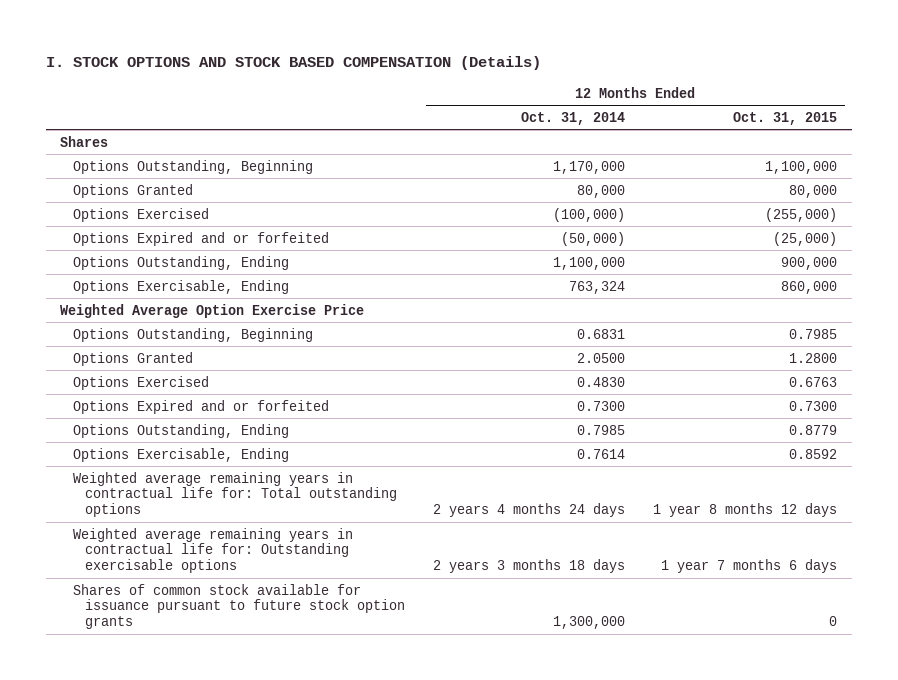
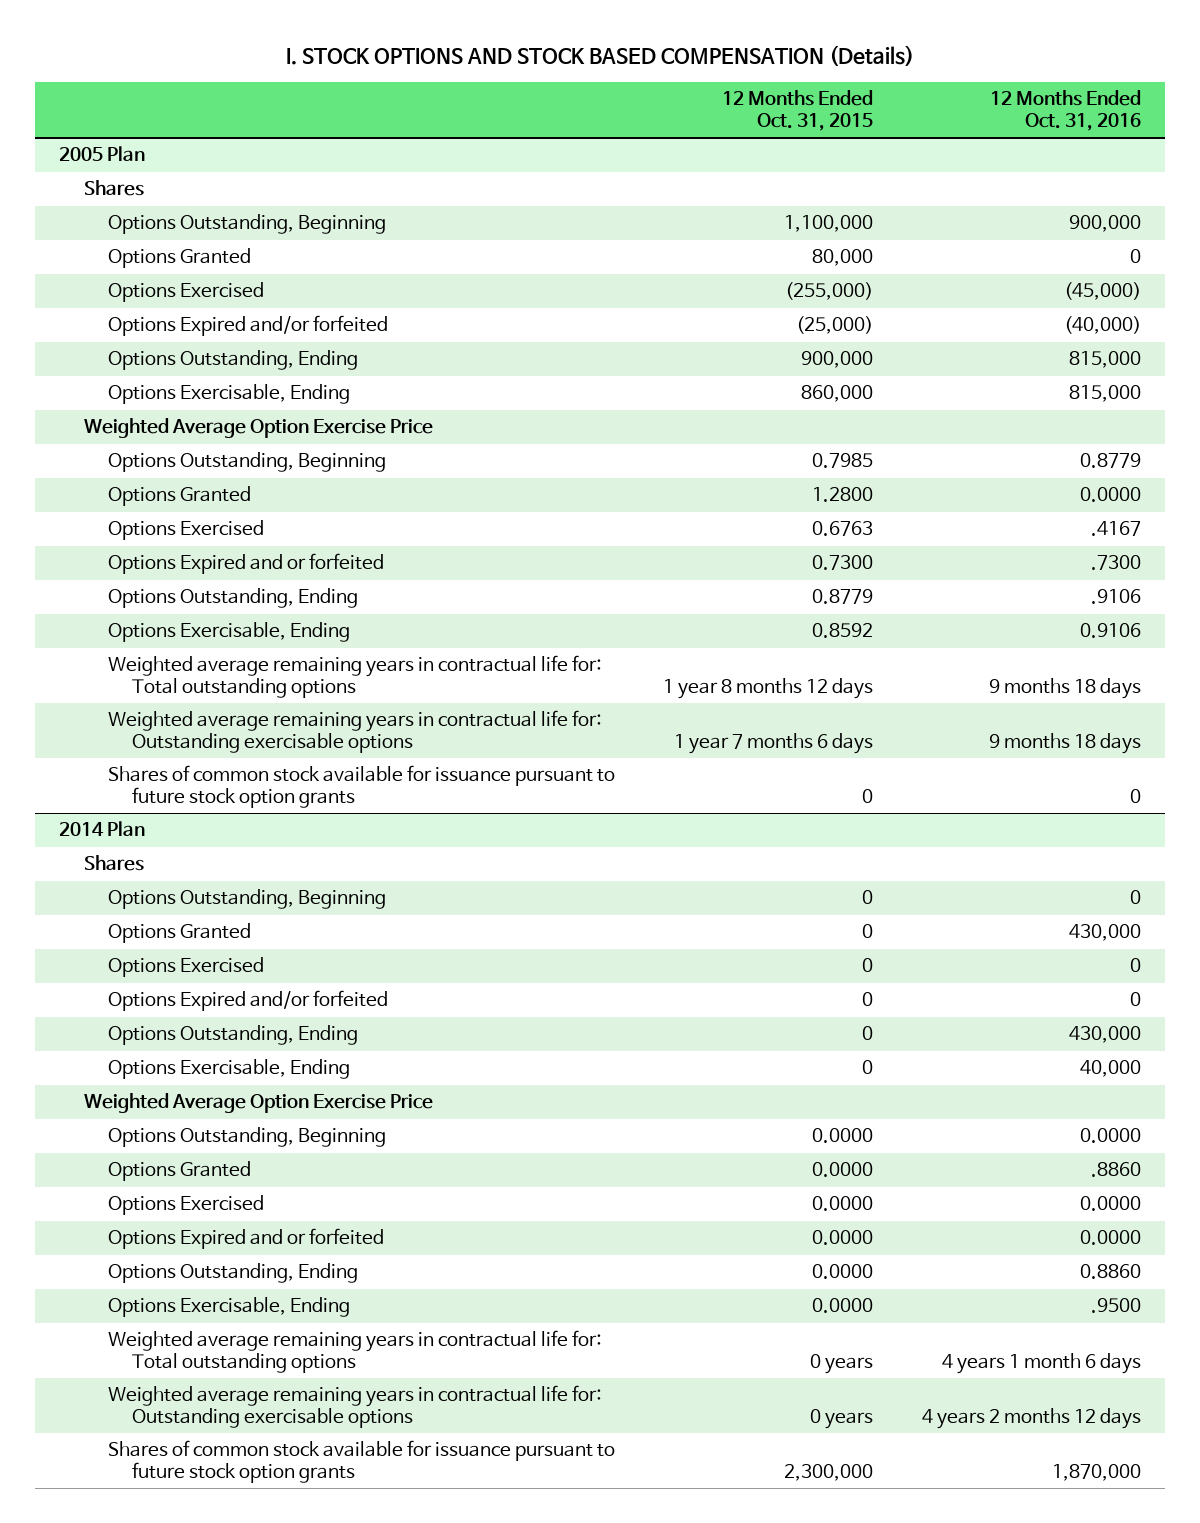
- | 12 Months Ended Oct. 31, 2014 | 12 Months Ended Oct. 31, 2015
+ | 12 Months Ended Oct. 31, 2015 | 12 Months Ended Oct. 31, 2016
+ 2005 Plan
- Options Expired and or forfeited | (50,000) | (25,000)
+ Options Expired and/or forfeited | (25,000) | (40,000)
+ 2014 Plan
+ Shares
+ Options Outstanding, Beginning | 0 | 0
+ Options Granted | 0 | 430,000
+ Options Exercised | 0 | 0
+ Options Expired and/or forfeited | 0 | 0
+ Options Outstanding, Ending | 0 | 430,000
+ Options Exercisable, Ending | 0 | 40,000
+ Weighted Average Option Exercise Price
+ Options Outstanding, Beginning | 0.0000 | 0.0000
+ Options Granted | 0.0000 | .8860
+ Options Exercised | 0.0000 | 0.0000
+ Options Expired and or forfeited | 0.0000 | 0.0000
+ Options Outstanding, Ending | 0.0000 | 0.8860
+ Options Exercisable, Ending | 0.0000 | .9500
+ Weighted average remaining years in contractual life for: Total outstanding options | 0 years | 4 years 1 month 6 days
+ Weighted average remaining years in contractual life for: Outstanding exercisable options | 0 years | 4 years 2 months 12 days
+ Shares of common stock available for issuance pursuant to future stock option grants | 2,300,000 | 1,870,000

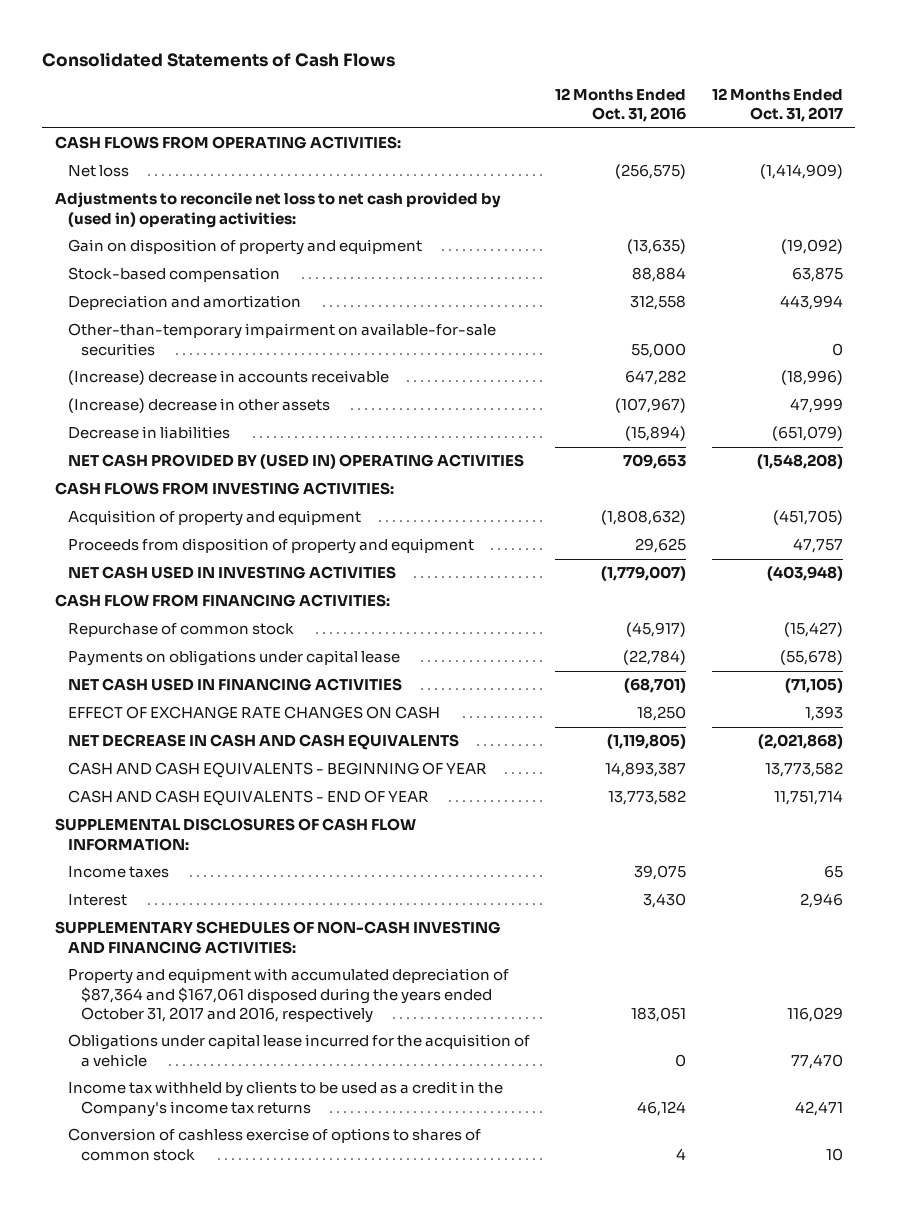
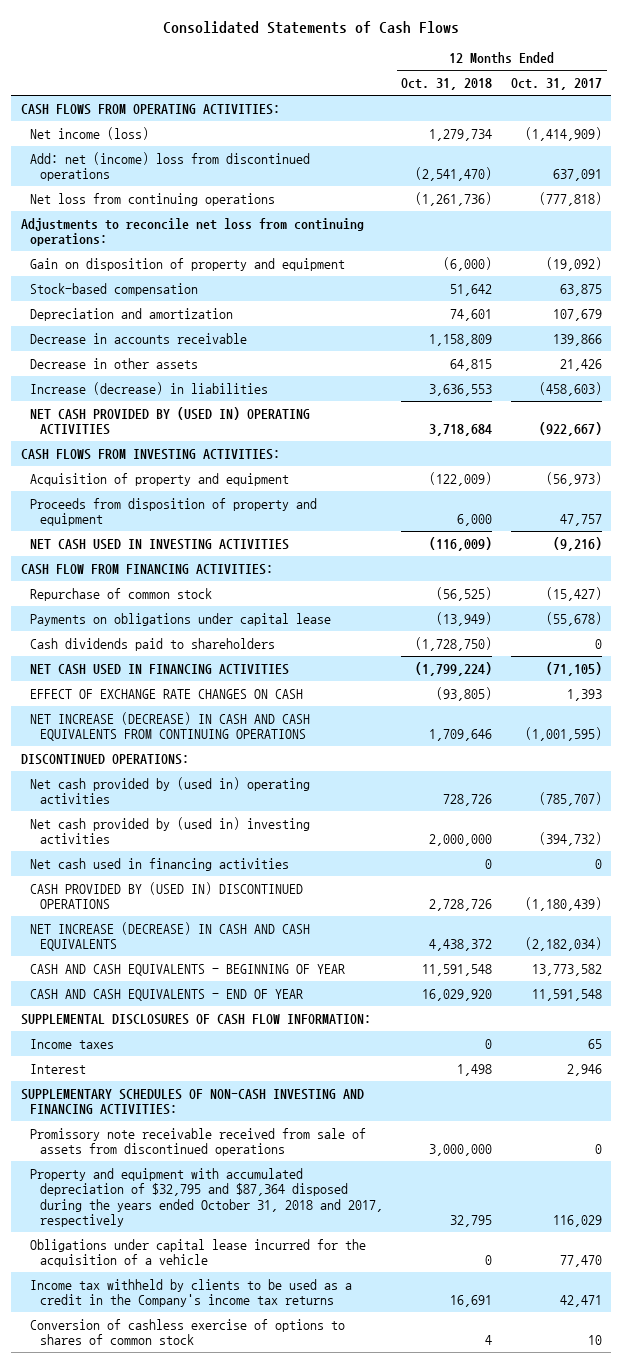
- | 12 Months Ended Oct. 31, 2016 | 12 Months Ended Oct. 31, 2017
+ | 12 Months Ended Oct. 31, 2018 | 12 Months Ended Oct. 31, 2017
- Net loss | (256,575) | (1,414,909)
- Adjustments to reconcile net loss to net cash provided by (used in) operating activities:
+ Net income (loss) | 1,279,734 | (1,414,909)
+ Add: net (income) loss from discontinued operations | (2,541,470) | 637,091
+ Net loss from continuing operations | (1,261,736) | (777,818)
+ Adjustments to reconcile net loss from continuing operations:
- Depreciation and amortization | 312,558 | 443,994
- Other-than-temporary impairment on available-for-sale securities | 55,000 | 0
- (Increase) decrease in accounts receivable | 647,282 | (18,996)
- (Increase) decrease in other assets | (107,967) | 47,999
- Decrease in liabilities | (15,894) | (651,079)
- NET CASH PROVIDED BY (USED IN) OPERATING ACTIVITIES | 709,653 | (1,548,208)
+ Depreciation and amortization | 74,601 | 107,679
+ Decrease in accounts receivable | 1,158,809 | 139,866
+ Decrease in other assets | 64,815 | 21,426
+ Increase (decrease) in liabilities | 3,636,553 | (458,603)
+ NET CASH PROVIDED BY (USED IN) OPERATING ACTIVITIES | 3,718,684 | (922,667)
- Acquisition of property and equipment | (1,808,632) | (451,705)
+ Acquisition of property and equipment | (122,009) | (56,973)
- NET CASH USED IN INVESTING ACTIVITIES | (1,779,007) | (403,948)
+ NET CASH USED IN INVESTING ACTIVITIES | (116,009) | (9,216)
+ Cash dividends paid to shareholders | (1,728,750) | 0
- NET DECREASE IN CASH AND CASH EQUIVALENTS | (1,119,805) | (2,021,868)
+ NET INCREASE (DECREASE) IN CASH AND CASH EQUIVALENTS FROM CONTINUING OPERATIONS | 1,709,646 | (1,001,595)
+ DISCONTINUED OPERATIONS:
+ Net cash provided by (used in) operating activities | 728,726 | (785,707)
+ Net cash provided by (used in) investing activities | 2,000,000 | (394,732)
+ Net cash used in financing activities | 0 | 0
+ CASH PROVIDED BY (USED IN) DISCONTINUED OPERATIONS | 2,728,726 | (1,180,439)
+ NET INCREASE (DECREASE) IN CASH AND CASH EQUIVALENTS | 4,438,372 | (2,182,034)
- CASH AND CASH EQUIVALENTS - END OF YEAR | 13,773,582 | 11,751,714
+ CASH AND CASH EQUIVALENTS - END OF YEAR | 16,029,920 | 11,591,548
- Property and equipment with accumulated depreciation of $87,364 and $167,061 disposed during the years ended October 31, 2017 and 2016, respectively | 183,051 | 116,029
+ Promissory note receivable received from sale of assets from discontinued operations | 3,000,000 | 0
+ Property and equipment with accumulated depreciation of $32,795 and $87,364 disposed during the years ended October 31, 2018 and 2017, respectively | 32,795 | 116,029

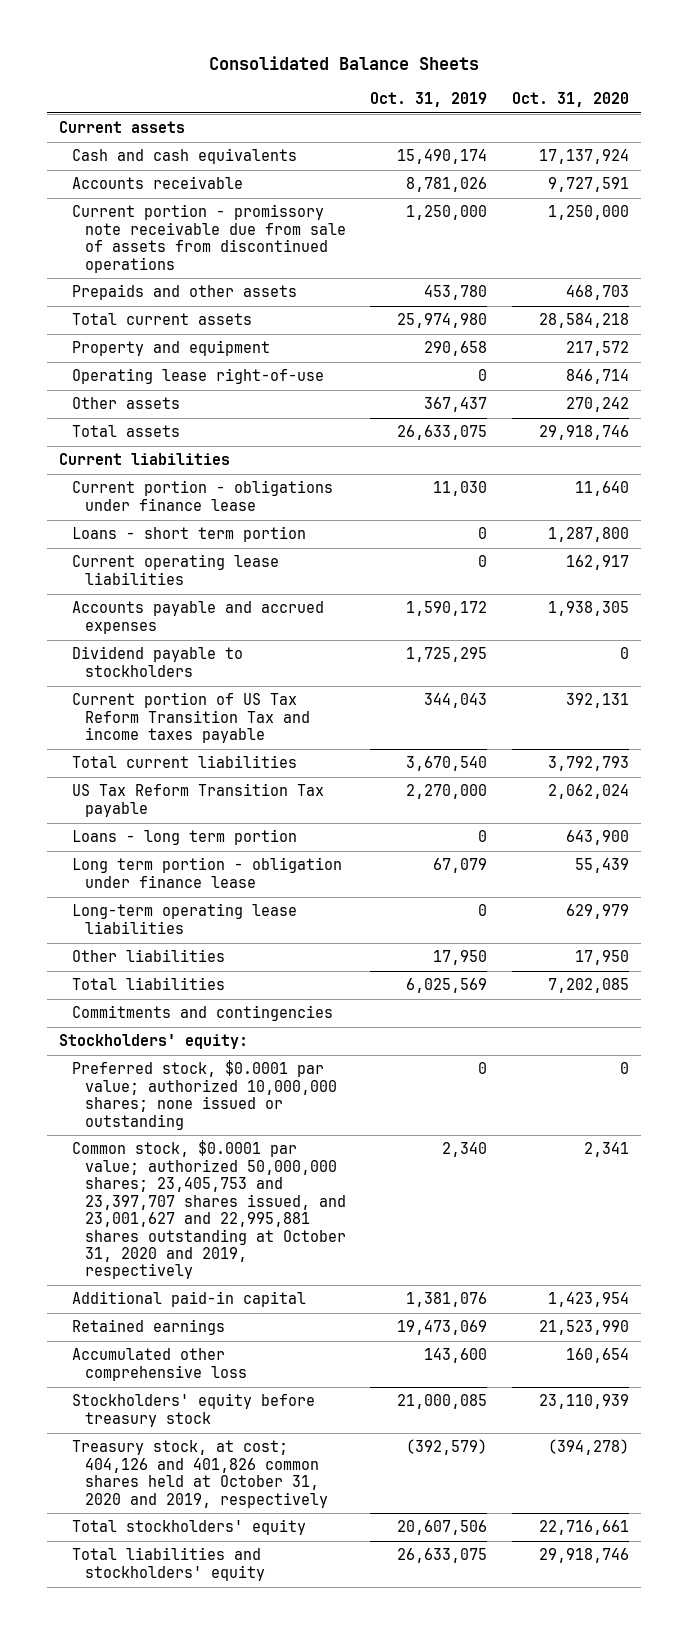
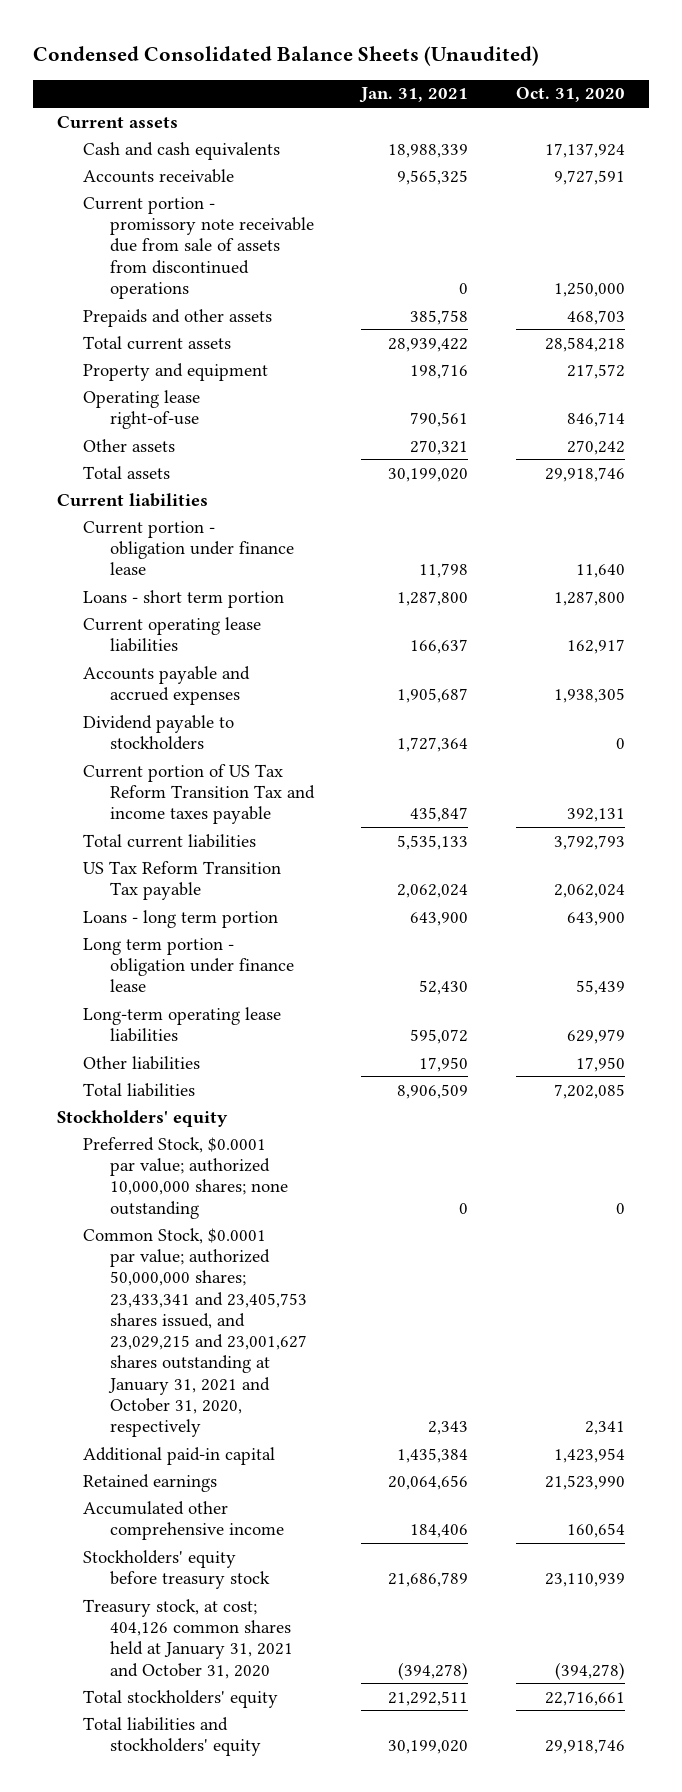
- Consolidated Balance Sheets
+ Condensed Consolidated Balance Sheets (Unaudited)
- | Oct. 31, 2019 | Oct. 31, 2020
+ | Jan. 31, 2021 | Oct. 31, 2020
- Current portion - obligations under finance lease | 11,030 | 11,640
+ Current portion - obligation under finance lease | 11,798 | 11,640
- Commitments and contingencies
- Stockholders' equity:
- Preferred stock, $0.0001 par value; authorized 10,000,000 shares; none issued or outstanding | 0 | 0
- Common stock, $0.0001 par value; authorized 50,000,000 shares; 23,405,753 and 23,397,707 shares issued, and 23,001,627 and 22,995,881 shares outstanding at October 31, 2020 and 2019, respectively | 2,340 | 2,341
+ Stockholders' equity
+ Preferred Stock, $0.0001 par value; authorized 10,000,000 shares; none outstanding | 0 | 0
+ Common Stock, $0.0001 par value; authorized 50,000,000 shares; 23,433,341 and 23,405,753 shares issued, and 23,029,215 and 23,001,627 shares outstanding at January 31, 2021 and October 31, 2020, respectively | 2,343 | 2,341
- Accumulated other comprehensive loss | 143,600 | 160,654
+ Accumulated other comprehensive income | 184,406 | 160,654
- Treasury stock, at cost; 404,126 and 401,826 common shares held at October 31, 2020 and 2019, respectively | (392,579) | (394,278)
+ Treasury stock, at cost; 404,126 common shares held at January 31, 2021 and October 31, 2020 | (394,278) | (394,278)

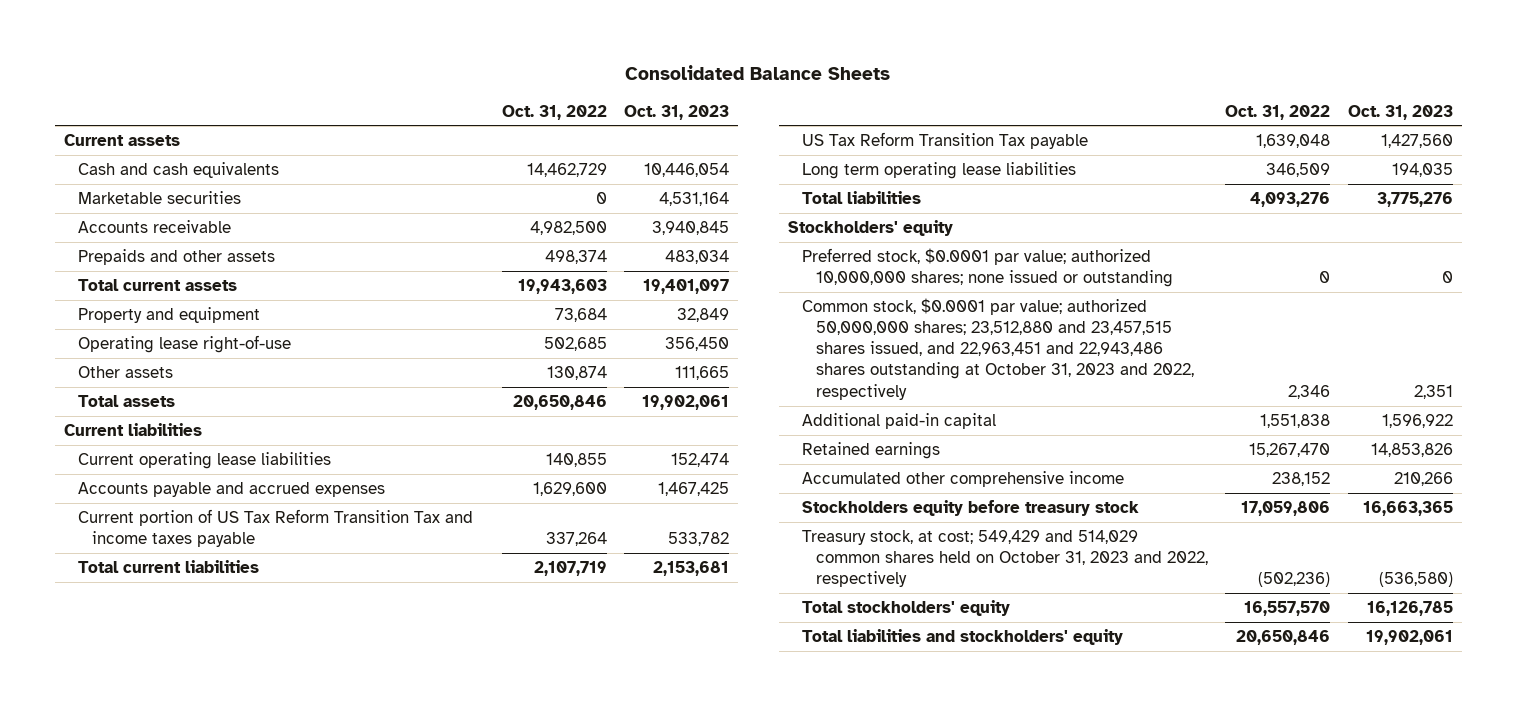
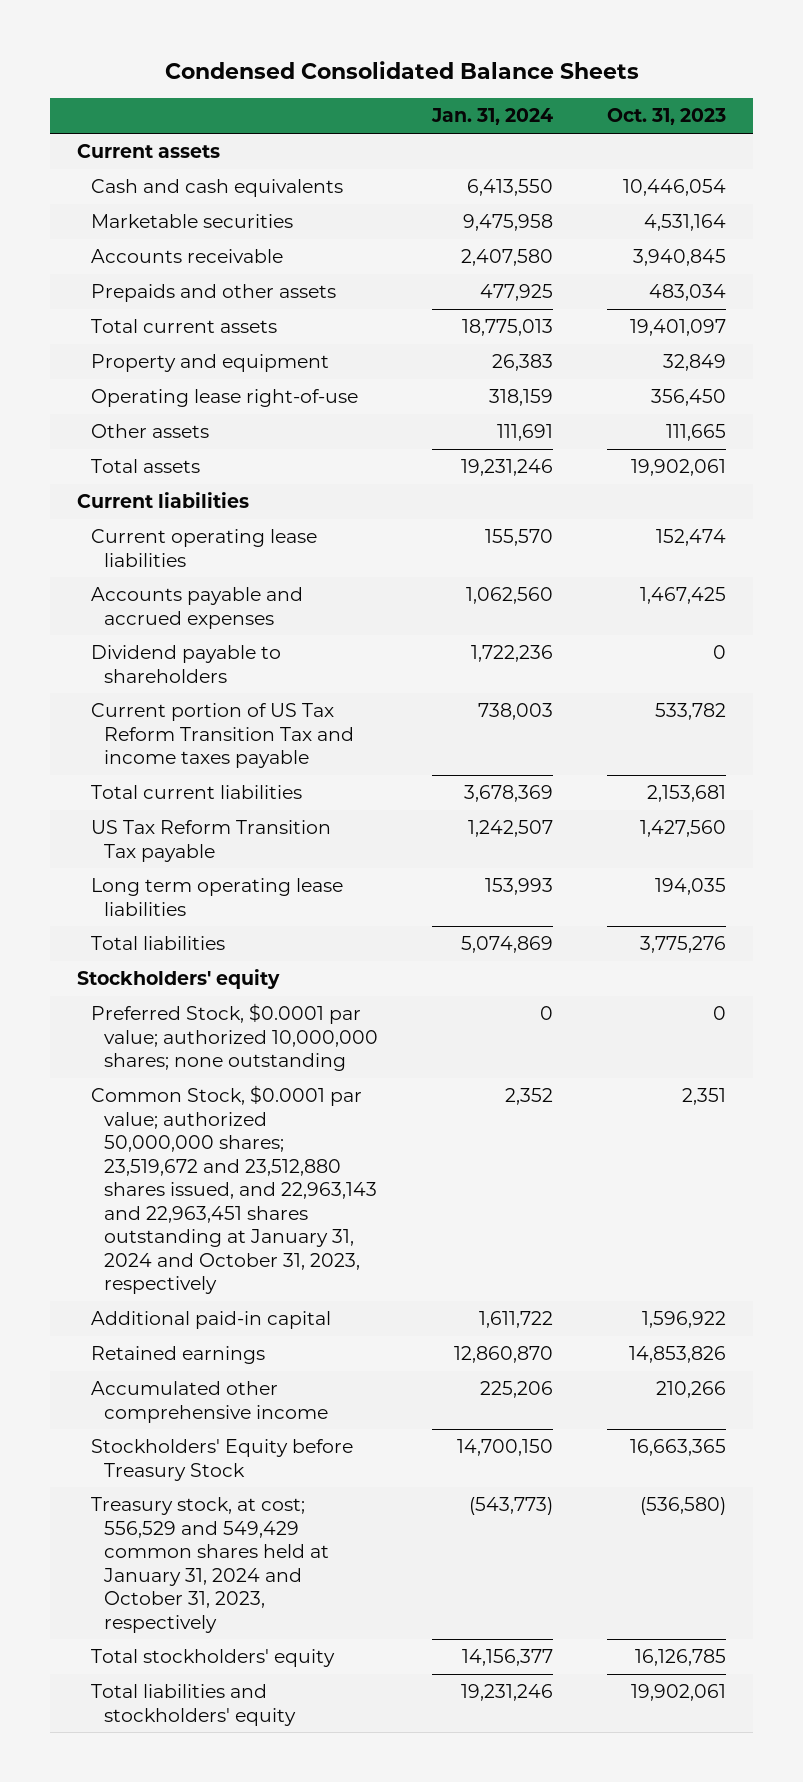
- Consolidated Balance Sheets
+ Condensed Consolidated Balance Sheets
- | Oct. 31, 2022 | Oct. 31, 2023
+ | Jan. 31, 2024 | Oct. 31, 2023
+ Dividend payable to shareholders | 1,722,236 | 0
- Preferred stock, $0.0001 par value; authorized 10,000,000 shares; none issued or outstanding | 0 | 0
- Common stock, $0.0001 par value; authorized 50,000,000 shares; 23,512,880 and 23,457,515 shares issued, and 22,963,451 and 22,943,486 shares outstanding at October 31, 2023 and 2022, respectively | 2,346 | 2,351
+ Preferred Stock, $0.0001 par value; authorized 10,000,000 shares; none outstanding | 0 | 0
+ Common Stock, $0.0001 par value; authorized 50,000,000 shares; 23,519,672 and 23,512,880 shares issued, and 22,963,143 and 22,963,451 shares outstanding at January 31, 2024 and October 31, 2023, respectively | 2,352 | 2,351
- Stockholders equity before treasury stock | 17,059,806 | 16,663,365
- Treasury stock, at cost; 549,429 and 514,029 common shares held on October 31, 2023 and 2022, respectively | (502,236) | (536,580)
+ Stockholders' Equity before Treasury Stock | 14,700,150 | 16,663,365
+ Treasury stock, at cost; 556,529 and 549,429 common shares held at January 31, 2024 and October 31, 2023, respectively | (543,773) | (536,580)

